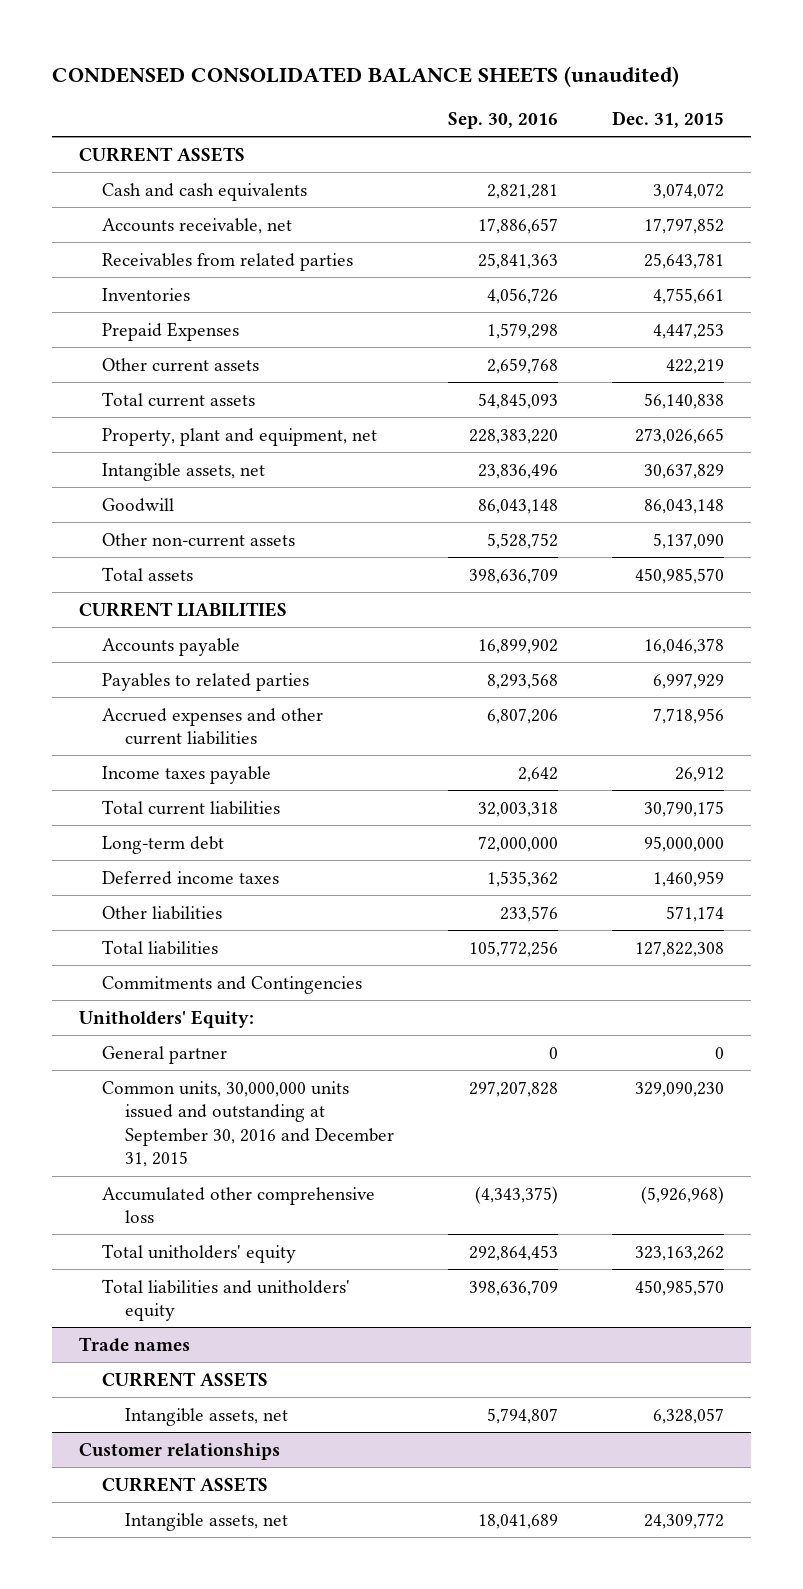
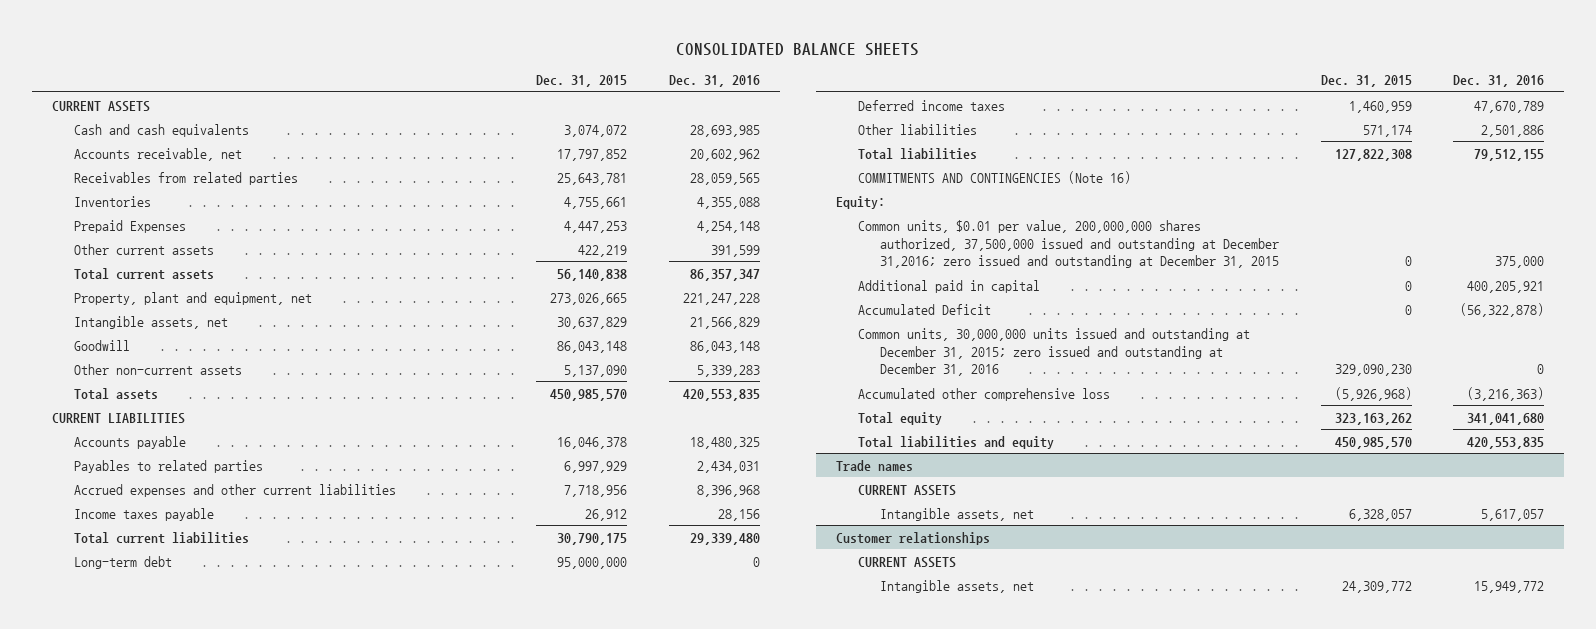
- CONDENSED CONSOLIDATED BALANCE SHEETS (unaudited)
+ CONSOLIDATED BALANCE SHEETS
- | Sep. 30, 2016 | Dec. 31, 2015
+ | Dec. 31, 2015 | Dec. 31, 2016
- Commitments and Contingencies
- Unitholders' Equity:
- General partner | 0 | 0
- Common units, 30,000,000 units issued and outstanding at September 30, 2016 and December 31, 2015 | 297,207,828 | 329,090,230
+ COMMITMENTS AND CONTINGENCIES (Note 16)
+ Equity:
+ Common units, $0.01 per value, 200,000,000 shares authorized, 37,500,000 issued and outstanding at December 31,2016; zero issued and outstanding at December 31, 2015 | 0 | 375,000
+ Additional paid in capital | 0 | 400,205,921
+ Accumulated Deficit | 0 | (56,322,878)
+ Common units, 30,000,000 units issued and outstanding at December 31, 2015; zero issued and outstanding at December 31, 2016 | 329,090,230 | 0
- Total unitholders' equity | 292,864,453 | 323,163,262
- Total liabilities and unitholders' equity | 398,636,709 | 450,985,570
+ Total equity | 323,163,262 | 341,041,680
+ Total liabilities and equity | 450,985,570 | 420,553,835

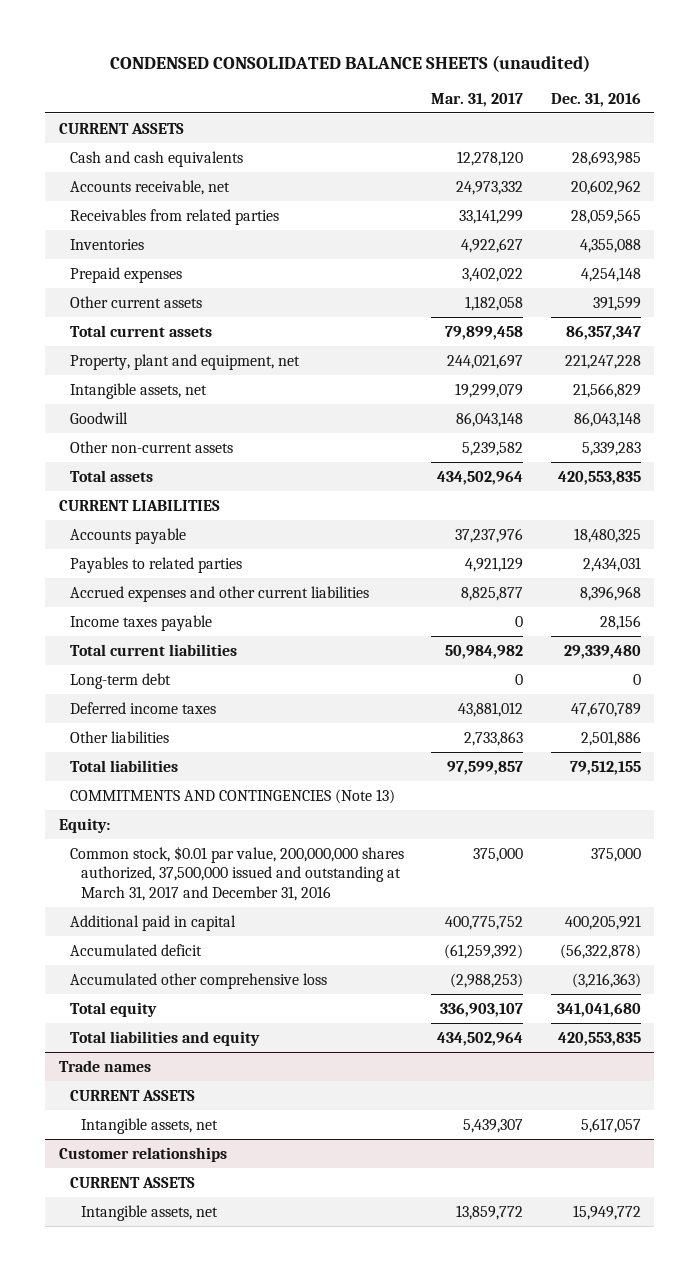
- CONSOLIDATED BALANCE SHEETS
+ CONDENSED CONSOLIDATED BALANCE SHEETS (unaudited)
- | Dec. 31, 2015 | Dec. 31, 2016
+ | Mar. 31, 2017 | Dec. 31, 2016
- Prepaid Expenses | 4,447,253 | 4,254,148
+ Prepaid expenses | 3,402,022 | 4,254,148
- COMMITMENTS AND CONTINGENCIES (Note 16)
+ COMMITMENTS AND CONTINGENCIES (Note 13)
- Common units, $0.01 per value, 200,000,000 shares authorized, 37,500,000 issued and outstanding at December 31,2016; zero issued and outstanding at December 31, 2015 | 0 | 375,000
+ Common stock, $0.01 par value, 200,000,000 shares authorized, 37,500,000 issued and outstanding at March 31, 2017 and December 31, 2016 | 375,000 | 375,000
- Accumulated Deficit | 0 | (56,322,878)
- Common units, 30,000,000 units issued and outstanding at December 31, 2015; zero issued and outstanding at December 31, 2016 | 329,090,230 | 0
+ Accumulated deficit | (61,259,392) | (56,322,878)

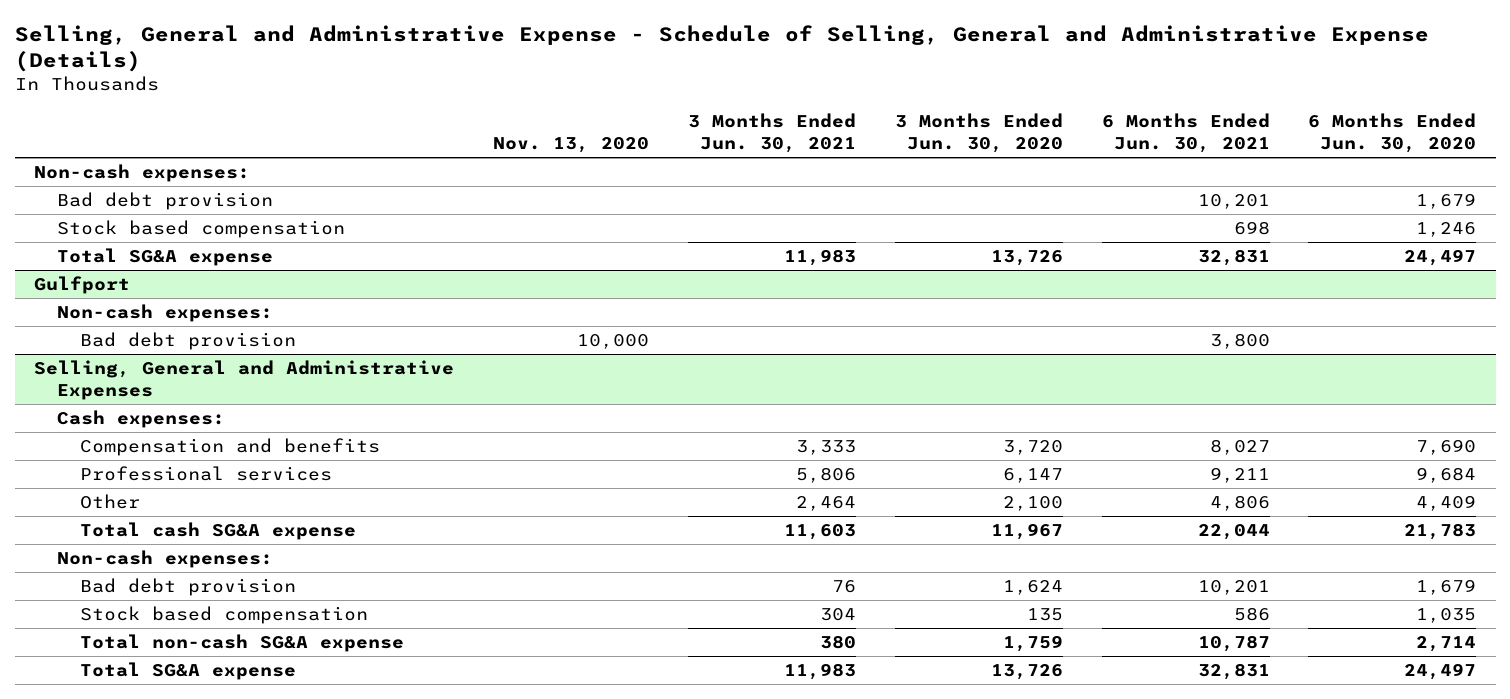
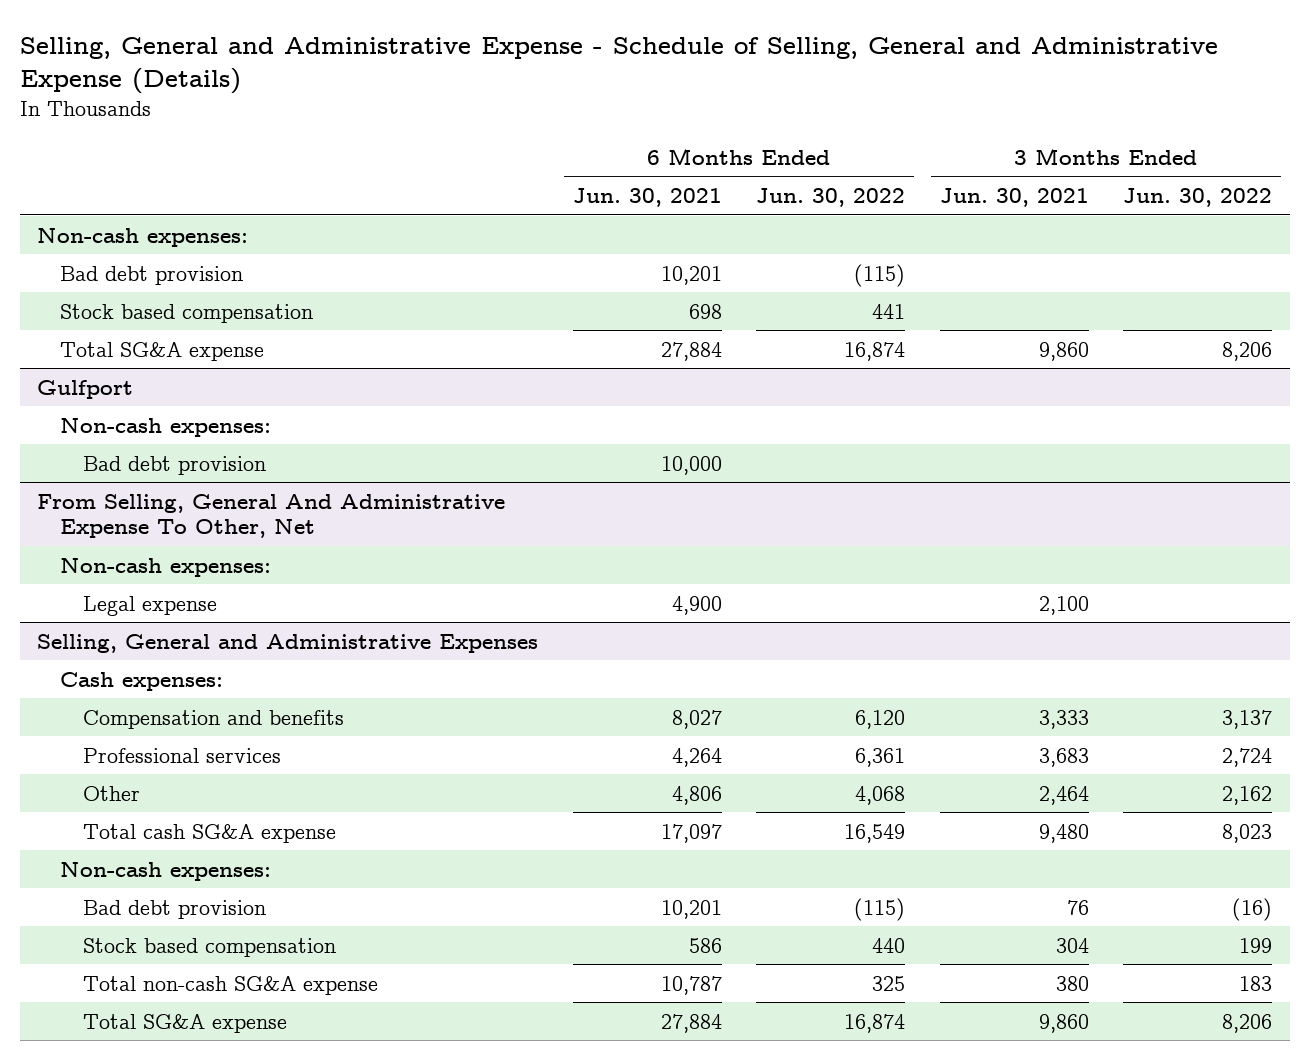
- | Nov. 13, 2020 | 3 Months Ended Jun. 30, 2021 | 3 Months Ended Jun. 30, 2020 | 6 Months Ended Jun. 30, 2021 | 6 Months Ended Jun. 30, 2020
+ | 6 Months Ended Jun. 30, 2021 | 6 Months Ended Jun. 30, 2022 | 3 Months Ended Jun. 30, 2021 | 3 Months Ended Jun. 30, 2022
- Total SG&A expense | | 11,983 | 13,726 | 32,831 | 24,497
+ Total SG&A expense | 27,884 | 16,874 | 9,860 | 8,206
@ Gulfport
- Bad debt provision | 10,000 | | | 3,800 |
+ Bad debt provision | 10,000 | | |
+ From Selling, General And Administrative Expense To Other, Net
+ Non-cash expenses:
+ Legal expense | 4,900 | | 2,100 |
@ Selling, General and Administrative Expenses
- Professional services | | 5,806 | 6,147 | 9,211 | 9,684
+ Professional services | 4,264 | 6,361 | 3,683 | 2,724
- Total cash SG&A expense | | 11,603 | 11,967 | 22,044 | 21,783
+ Total cash SG&A expense | 17,097 | 16,549 | 9,480 | 8,023
- Total SG&A expense | | 11,983 | 13,726 | 32,831 | 24,497
+ Total SG&A expense | 27,884 | 16,874 | 9,860 | 8,206

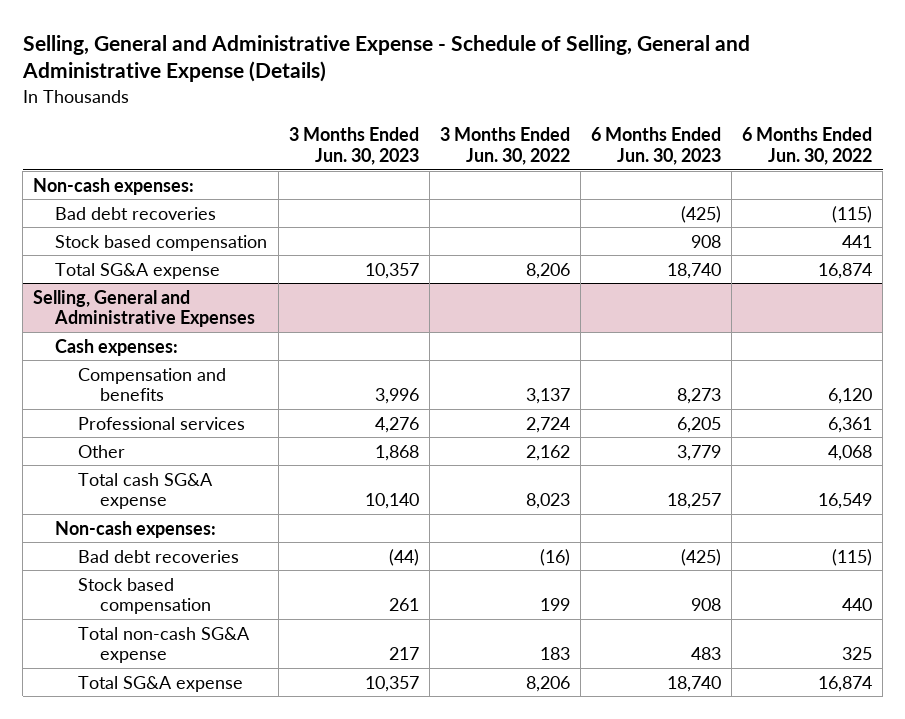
- | 6 Months Ended Jun. 30, 2021 | 6 Months Ended Jun. 30, 2022 | 3 Months Ended Jun. 30, 2021 | 3 Months Ended Jun. 30, 2022
+ | 3 Months Ended Jun. 30, 2023 | 3 Months Ended Jun. 30, 2022 | 6 Months Ended Jun. 30, 2023 | 6 Months Ended Jun. 30, 2022
- Bad debt provision | 10,201 | (115) | |
+ Bad debt recoveries | | | (425) | (115)
- Gulfport
- Non-cash expenses:
- Bad debt provision | 10,000 | | |
- From Selling, General And Administrative Expense To Other, Net
- Non-cash expenses:
- Legal expense | 4,900 | | 2,100 |
@ Selling, General and Administrative Expenses
- Bad debt provision | 10,201 | (115) | 76 | (16)
+ Bad debt recoveries | (44) | (16) | (425) | (115)

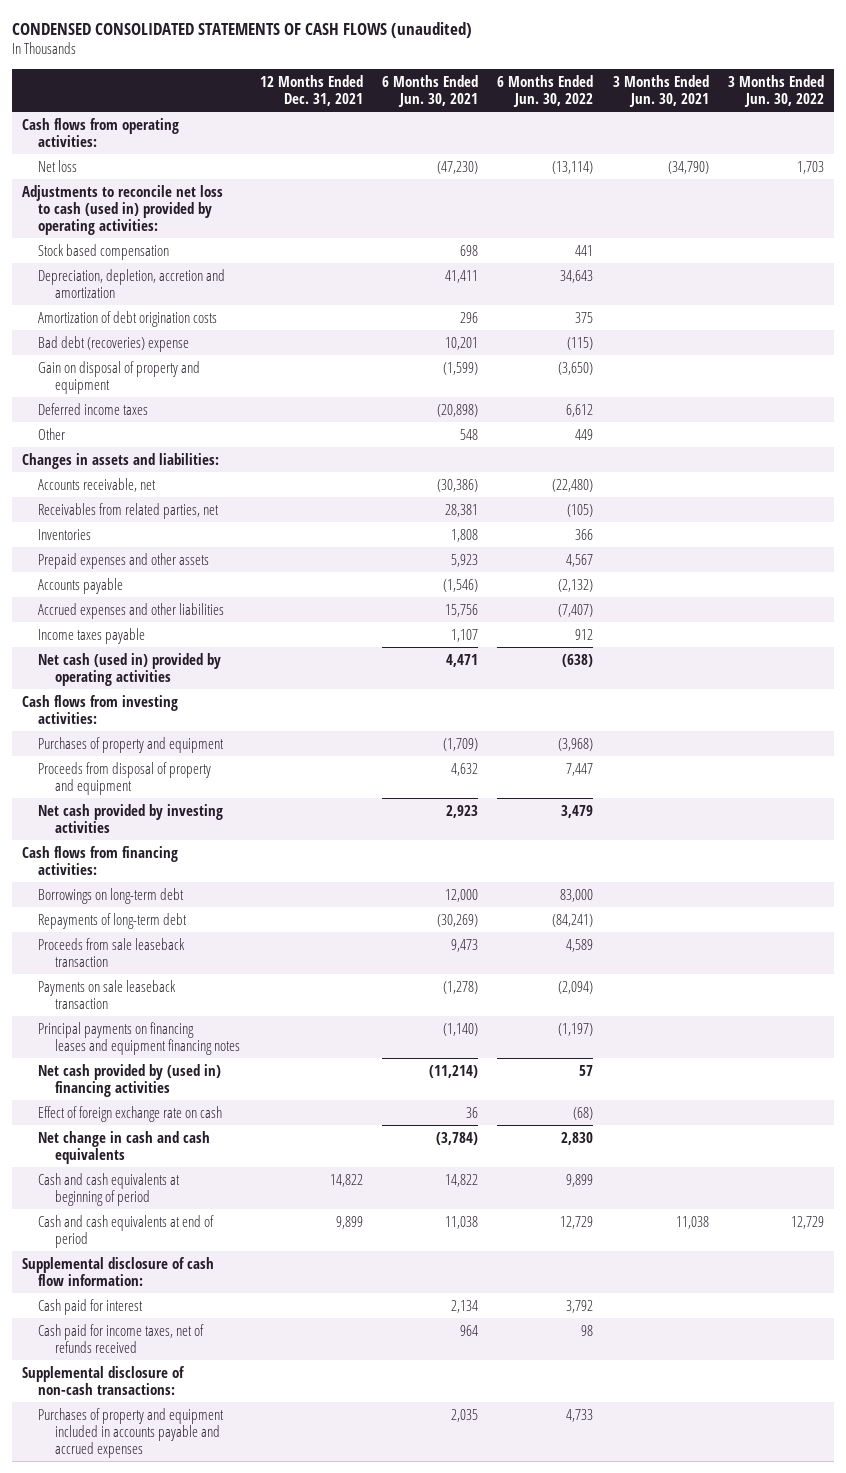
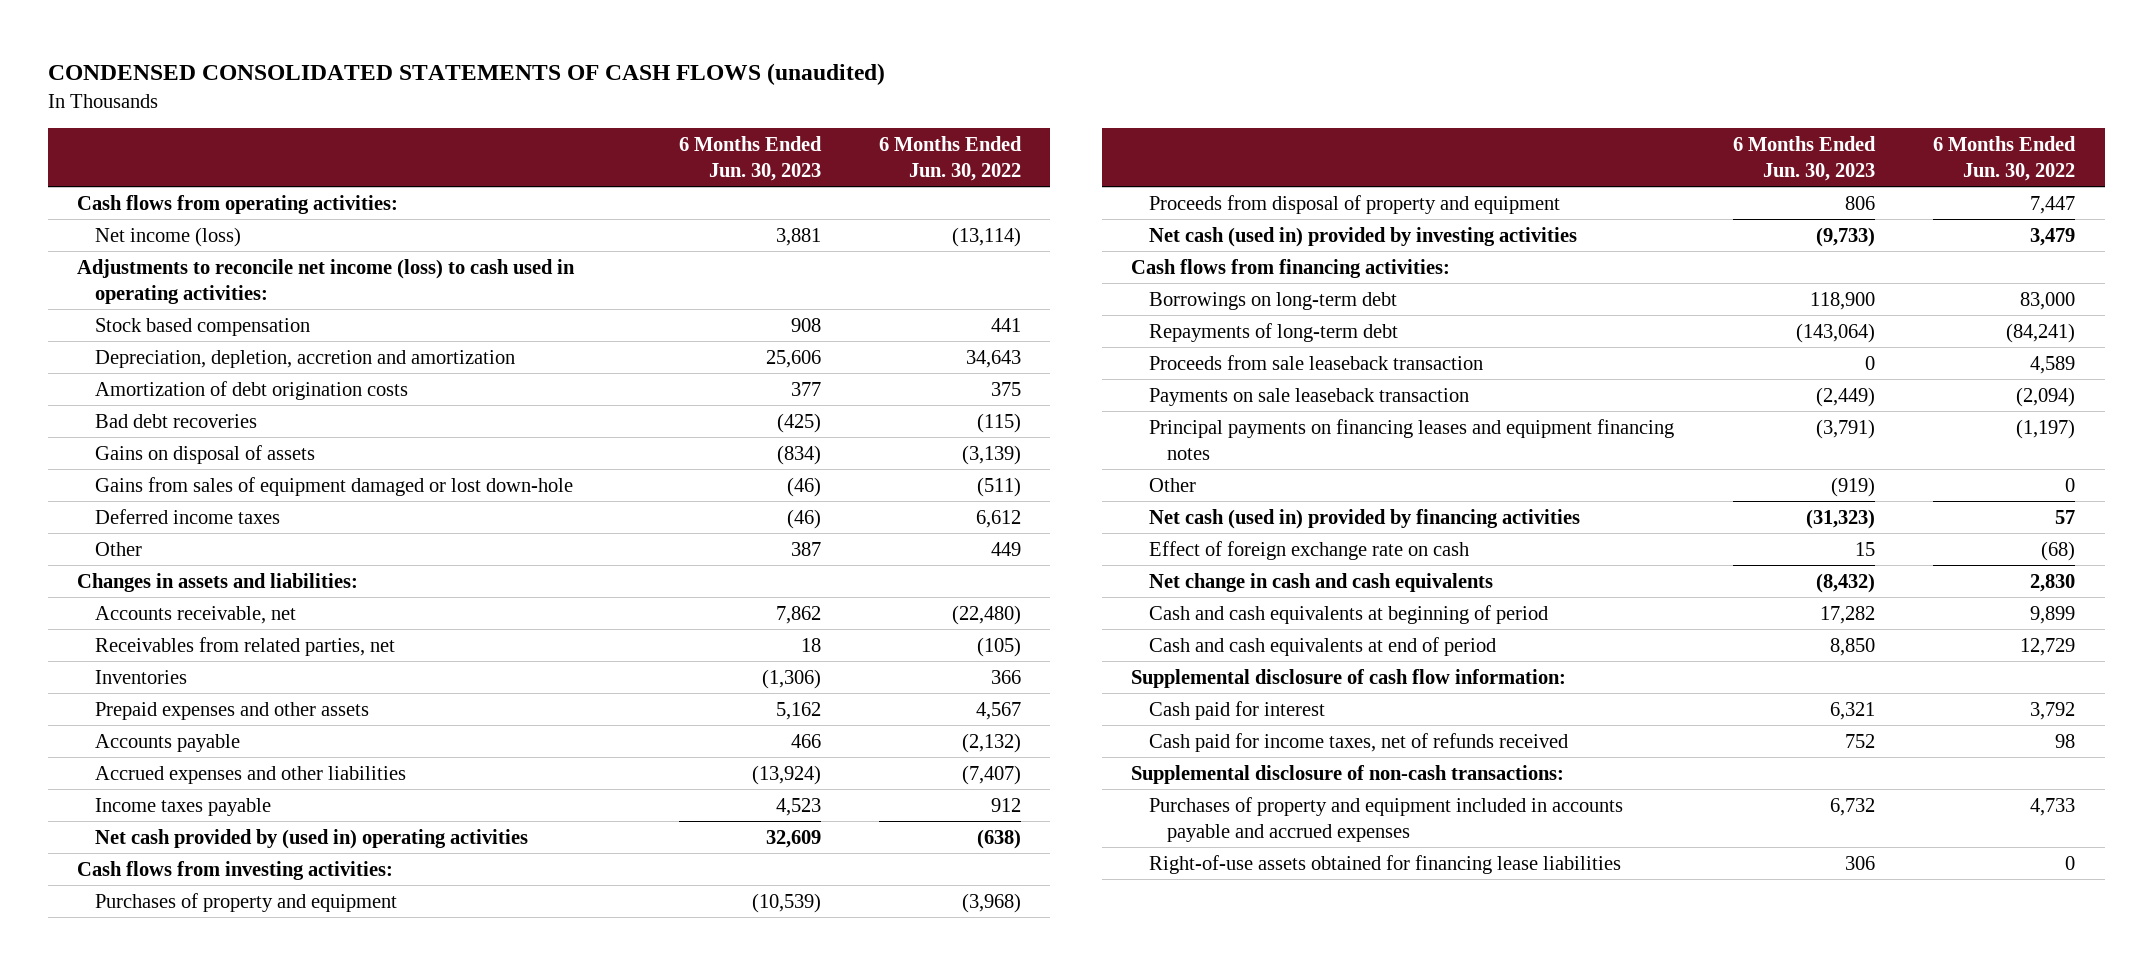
- | 12 Months Ended Dec. 31, 2021 | 6 Months Ended Jun. 30, 2021 | 6 Months Ended Jun. 30, 2022 | 3 Months Ended Jun. 30, 2021 | 3 Months Ended Jun. 30, 2022
+ | 6 Months Ended Jun. 30, 2023 | 6 Months Ended Jun. 30, 2022
- Net loss | | (47,230) | (13,114) | (34,790) | 1,703
- Adjustments to reconcile net loss to cash (used in) provided by operating activities:
+ Net income (loss) | 3,881 | (13,114)
+ Adjustments to reconcile net income (loss) to cash used in operating activities:
- Bad debt (recoveries) expense | | 10,201 | (115) | |
- Gain on disposal of property and equipment | | (1,599) | (3,650) | |
+ Bad debt recoveries | (425) | (115)
+ Gains on disposal of assets | (834) | (3,139)
+ Gains from sales of equipment damaged or lost down-hole | (46) | (511)
- Net cash (used in) provided by operating activities | | 4,471 | (638) | |
+ Net cash provided by (used in) operating activities | 32,609 | (638)
- Net cash provided by investing activities | | 2,923 | 3,479 | |
+ Net cash (used in) provided by investing activities | (9,733) | 3,479
- Net cash provided by (used in) financing activities | | (11,214) | 57 | |
+ Other | (919) | 0
+ Net cash (used in) provided by financing activities | (31,323) | 57
+ Right-of-use assets obtained for financing lease liabilities | 306 | 0

